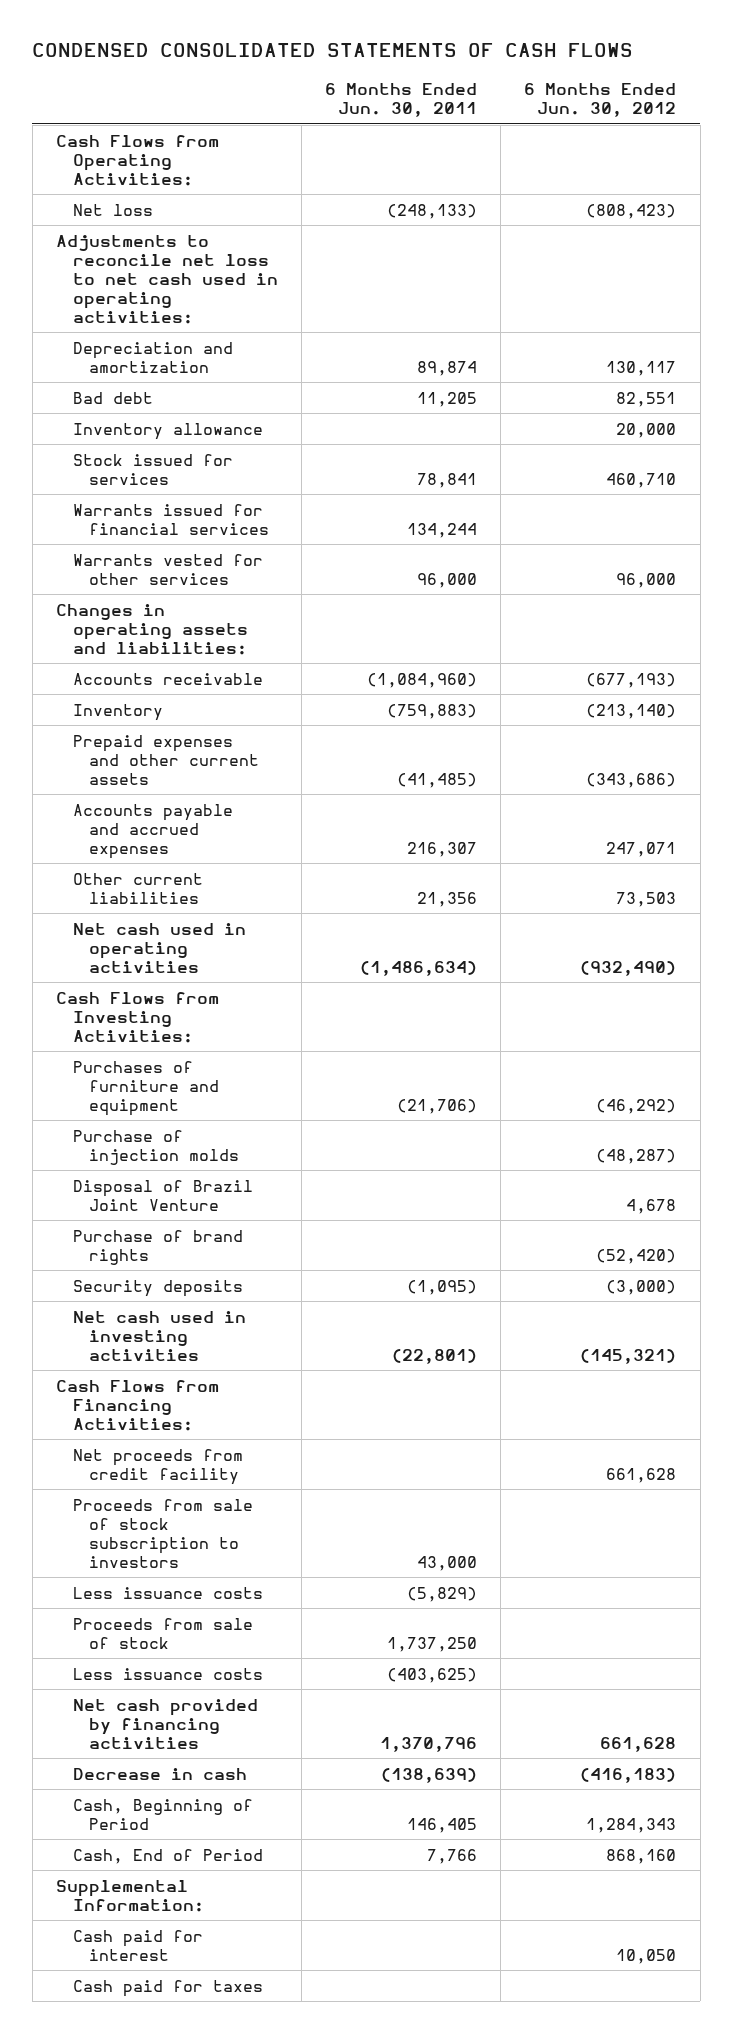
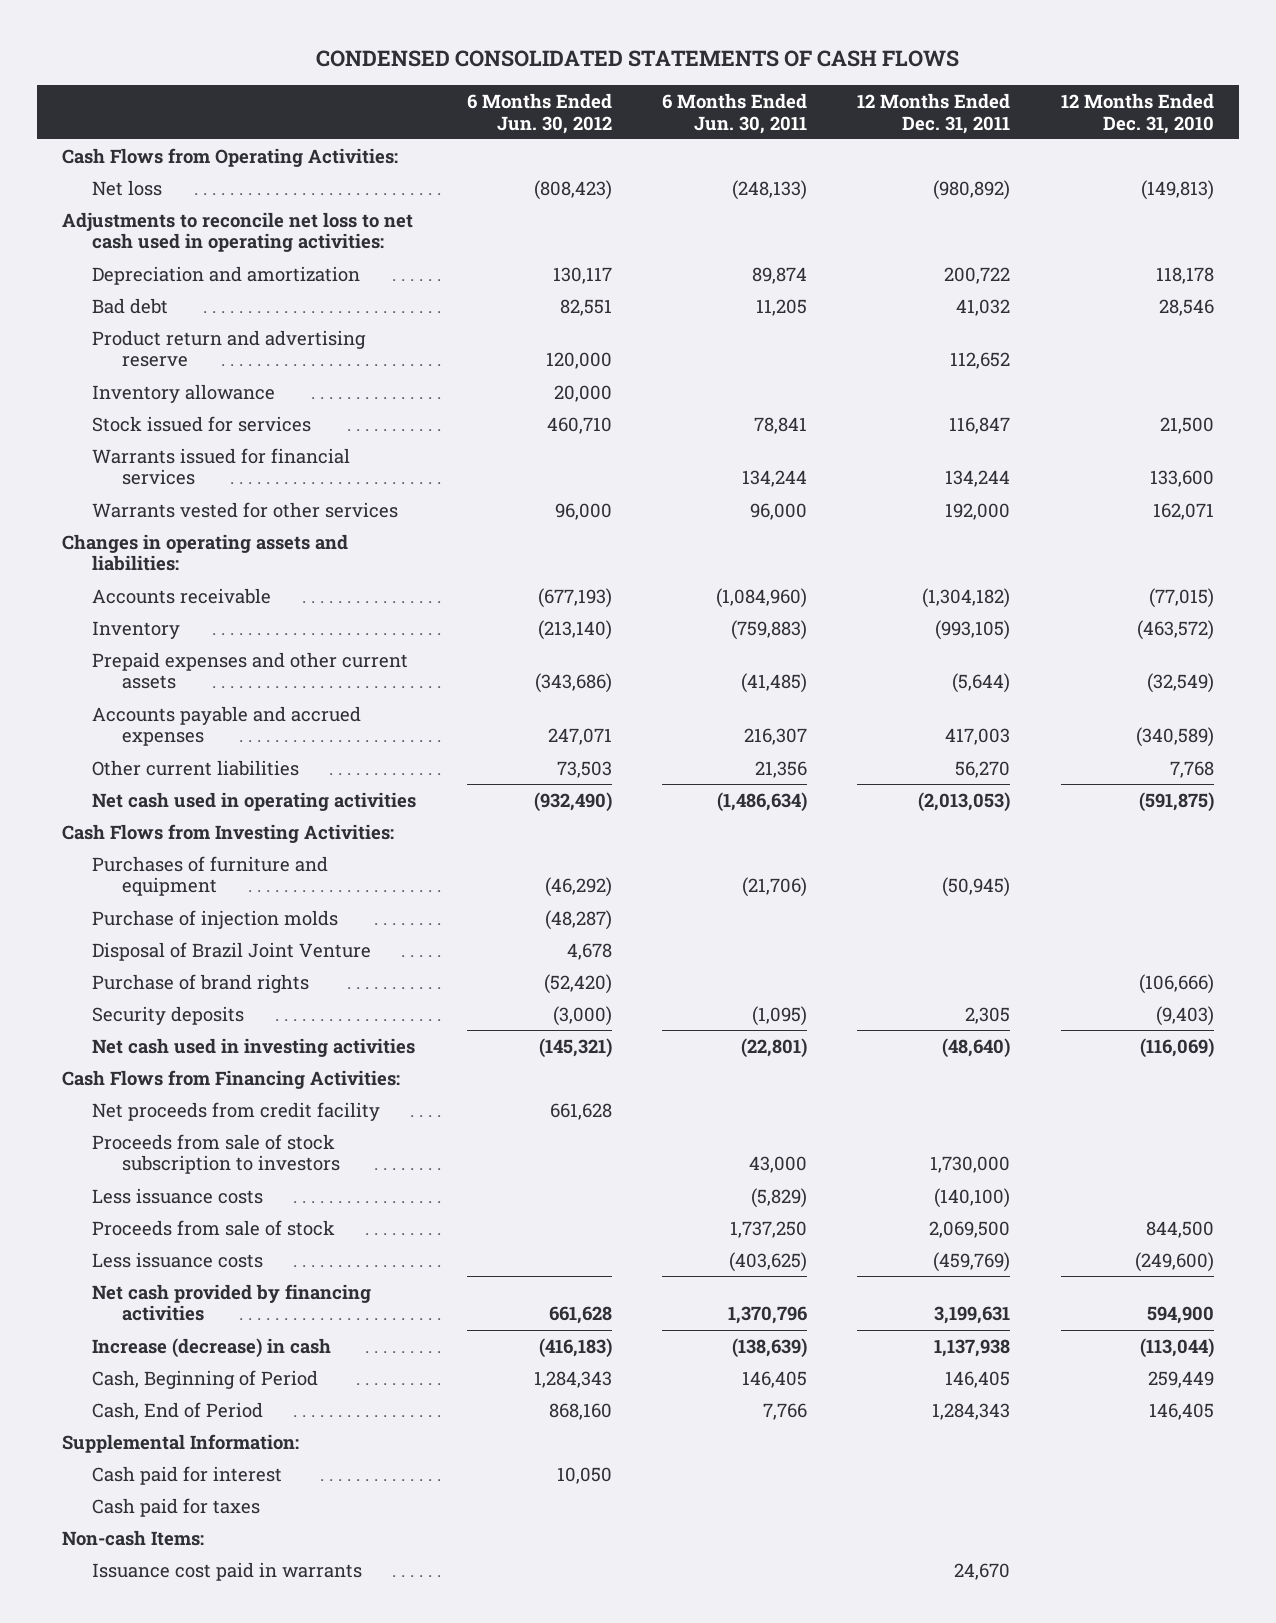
- | 6 Months Ended Jun. 30, 2011 | 6 Months Ended Jun. 30, 2012
+ | 6 Months Ended Jun. 30, 2012 | 6 Months Ended Jun. 30, 2011 | 12 Months Ended Dec. 31, 2011 | 12 Months Ended Dec. 31, 2010
+ Product return and advertising reserve | 120,000 | | 112,652 |
- Decrease in cash | (138,639) | (416,183)
+ Increase (decrease) in cash | (416,183) | (138,639) | 1,137,938 | (113,044)
+ Non-cash Items:
+ Issuance cost paid in warrants | | | 24,670 |

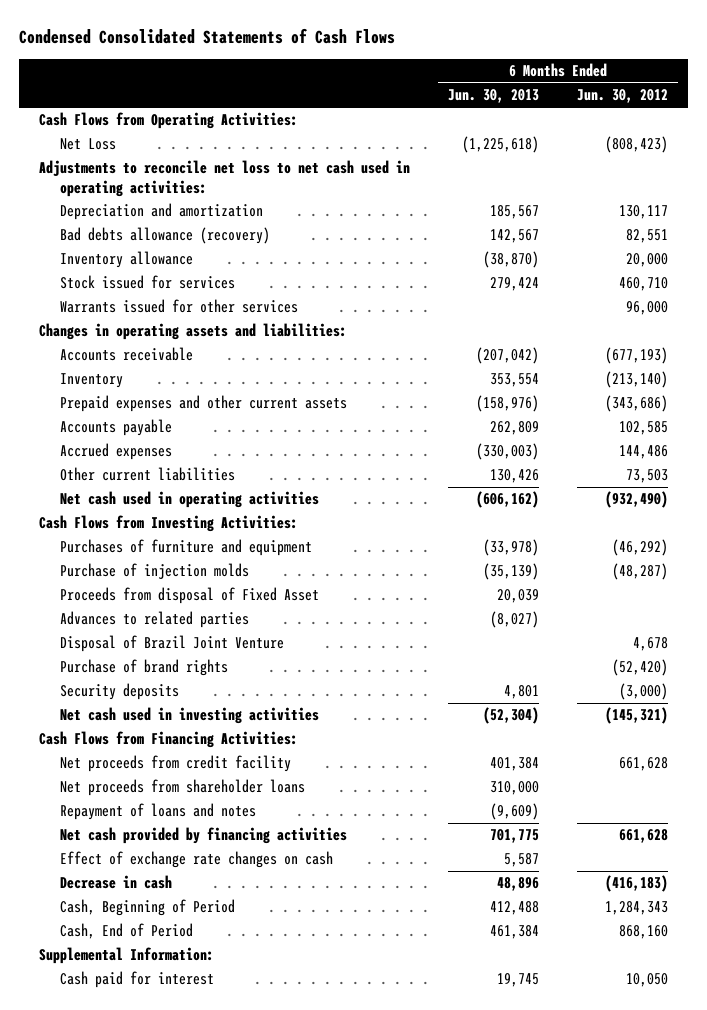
- CONDENSED CONSOLIDATED STATEMENTS OF CASH FLOWS
+ Condensed Consolidated Statements of Cash Flows
- | 6 Months Ended Jun. 30, 2012 | 6 Months Ended Jun. 30, 2011 | 12 Months Ended Dec. 31, 2011 | 12 Months Ended Dec. 31, 2010
+ | 6 Months Ended Jun. 30, 2013 | 6 Months Ended Jun. 30, 2012
- Net loss | (808,423) | (248,133) | (980,892) | (149,813)
+ Net Loss | (1,225,618) | (808,423)
- Bad debt | 82,551 | 11,205 | 41,032 | 28,546
- Product return and advertising reserve | 120,000 | | 112,652 |
+ Bad debts allowance (recovery) | 142,567 | 82,551
- Warrants issued for financial services | | 134,244 | 134,244 | 133,600
- Warrants vested for other services | 96,000 | 96,000 | 192,000 | 162,071
+ Warrants issued for other services | | 96,000
- Accounts payable and accrued expenses | 247,071 | 216,307 | 417,003 | (340,589)
+ Accounts payable | 262,809 | 102,585
+ Accrued expenses | (330,003) | 144,486
+ Proceeds from disposal of Fixed Asset | 20,039 |
+ Advances to related parties | (8,027) |
- Proceeds from sale of stock subscription to investors | | 43,000 | 1,730,000 |
- Less issuance costs | | (5,829) | (140,100) |
- Proceeds from sale of stock | | 1,737,250 | 2,069,500 | 844,500
- Less issuance costs | | (403,625) | (459,769) | (249,600)
+ Net proceeds from shareholder loans | 310,000 |
+ Repayment of loans and notes | (9,609) |
- Increase (decrease) in cash | (416,183) | (138,639) | 1,137,938 | (113,044)
+ Effect of exchange rate changes on cash | 5,587 |
+ Decrease in cash | 48,896 | (416,183)
- Cash paid for taxes
- Non-cash Items:
- Issuance cost paid in warrants | | | 24,670 |

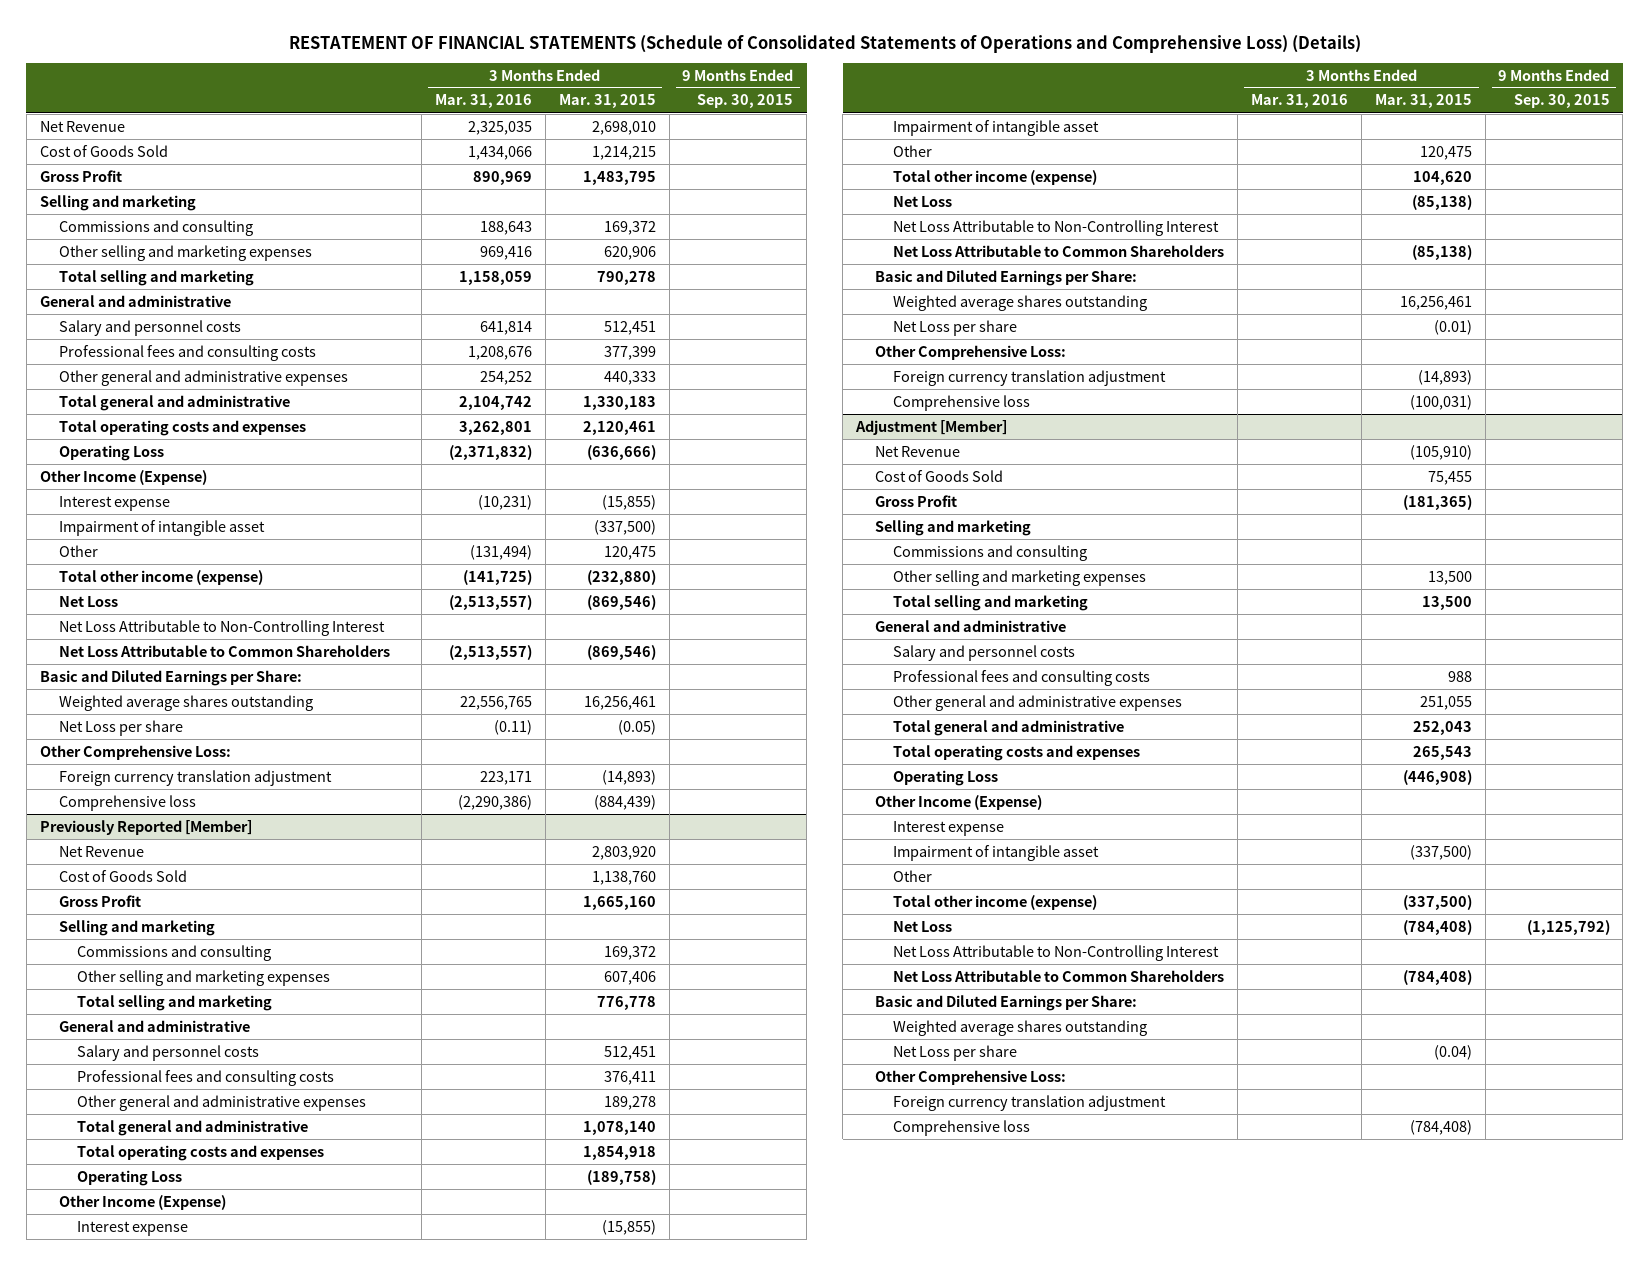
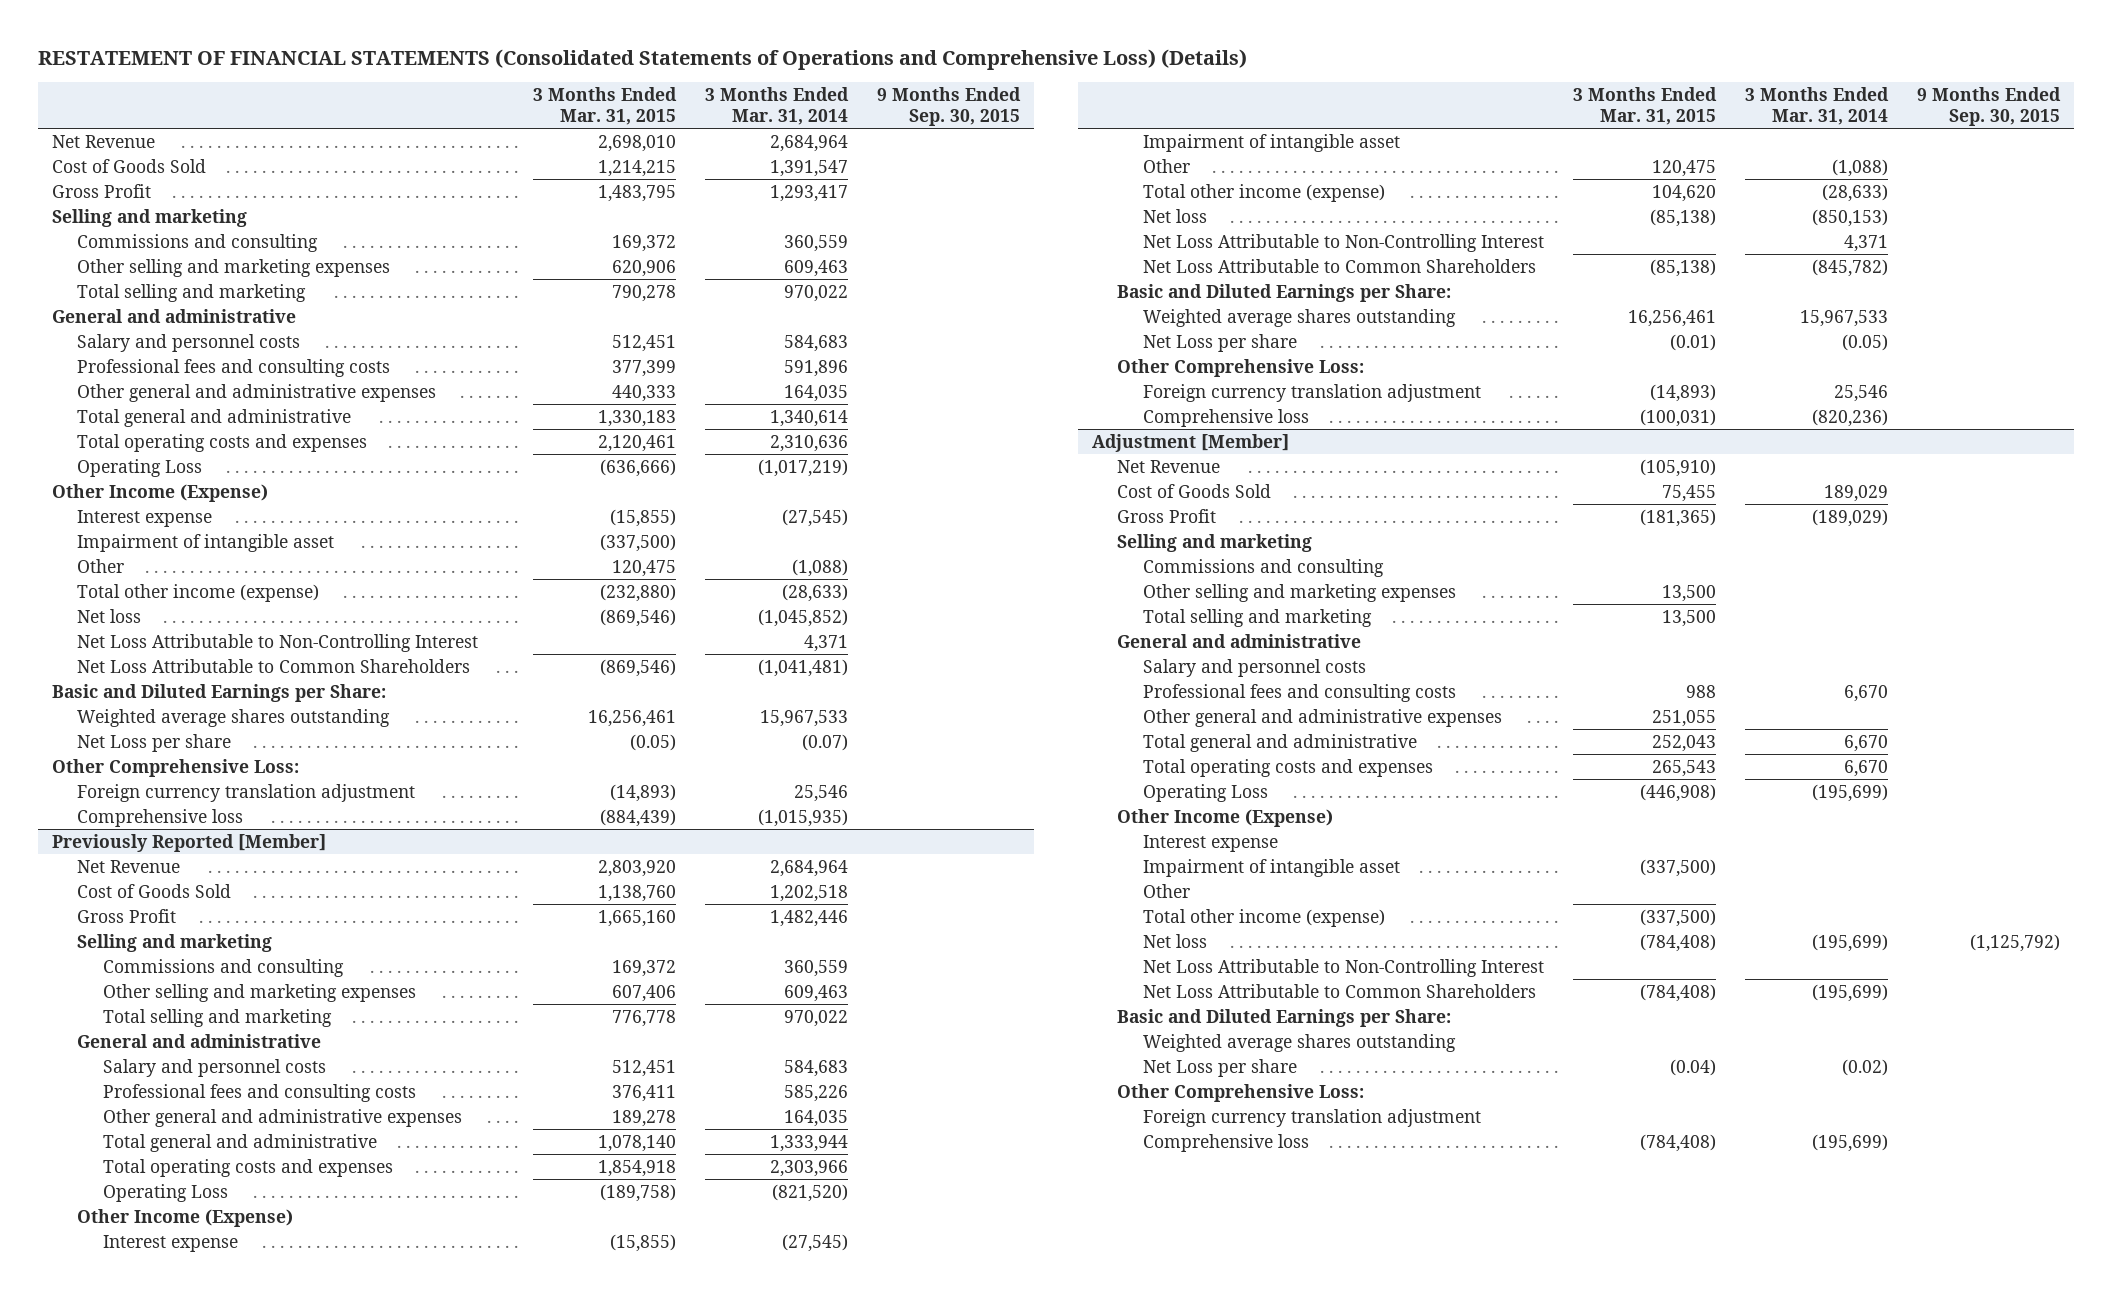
- RESTATEMENT OF FINANCIAL STATEMENTS (Schedule of Consolidated Statements of Operations and Comprehensive Loss) (Details)
+ RESTATEMENT OF FINANCIAL STATEMENTS (Consolidated Statements of Operations and Comprehensive Loss) (Details)
- | 3 Months Ended Mar. 31, 2016 | 3 Months Ended Mar. 31, 2015 | 9 Months Ended Sep. 30, 2015
+ | 3 Months Ended Mar. 31, 2015 | 3 Months Ended Mar. 31, 2014 | 9 Months Ended Sep. 30, 2015
- Net Loss | (2,513,557) | (869,546) |
+ Net loss | (869,546) | (1,045,852) |
@ Previously Reported [Member]
- Net Loss | | (85,138) |
+ Net loss | (85,138) | (850,153) |
@ Adjustment [Member]
- Net Loss | | (784,408) | (1,125,792)
+ Net loss | (784,408) | (195,699) | (1,125,792)

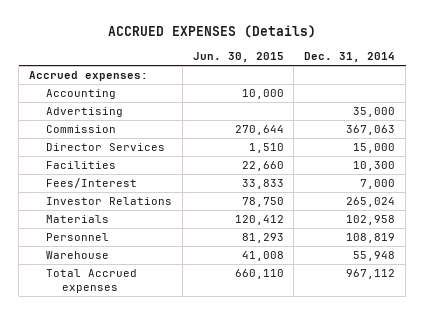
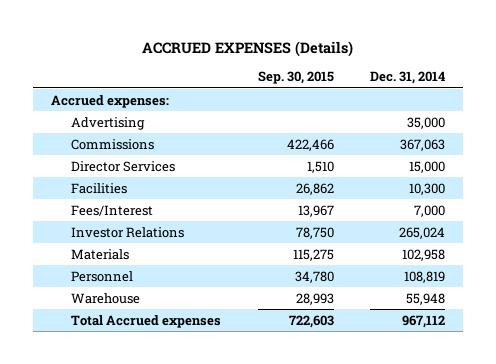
- | Jun. 30, 2015 | Dec. 31, 2014
+ | Sep. 30, 2015 | Dec. 31, 2014
- Accounting | 10,000 |
- Commission | 270,644 | 367,063
+ Commissions | 422,466 | 367,063

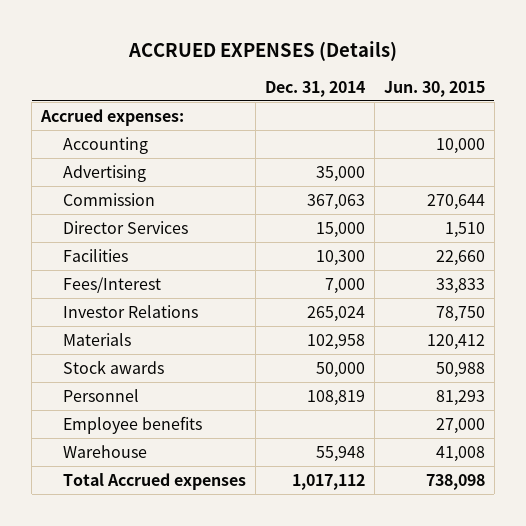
- | Sep. 30, 2015 | Dec. 31, 2014
+ | Dec. 31, 2014 | Jun. 30, 2015
+ Accounting | | 10,000
- Commissions | 422,466 | 367,063
+ Commission | 367,063 | 270,644
+ Stock awards | 50,000 | 50,988
+ Employee benefits | | 27,000
- Total Accrued expenses | 722,603 | 967,112
+ Total Accrued expenses | 1,017,112 | 738,098

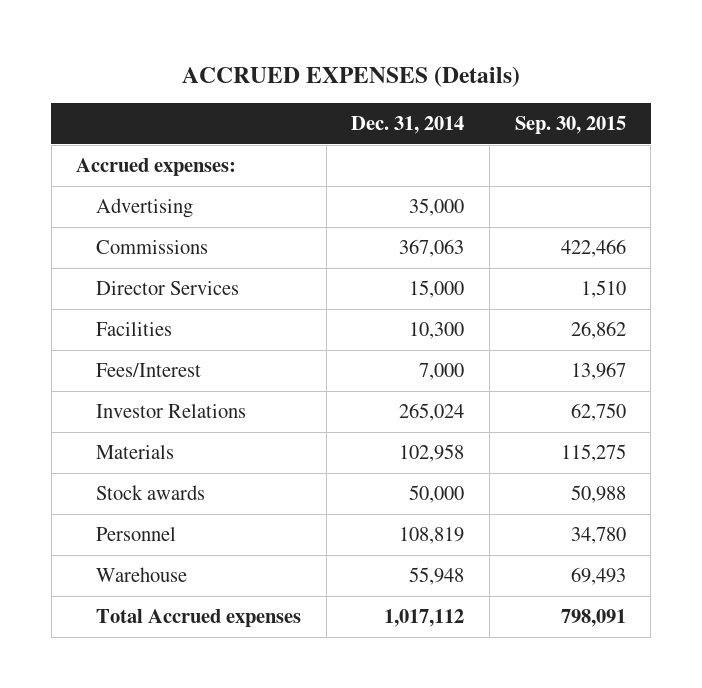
- | Dec. 31, 2014 | Jun. 30, 2015
+ | Dec. 31, 2014 | Sep. 30, 2015
- Accounting | | 10,000
- Commission | 367,063 | 270,644
+ Commissions | 367,063 | 422,466
- Employee benefits | | 27,000

